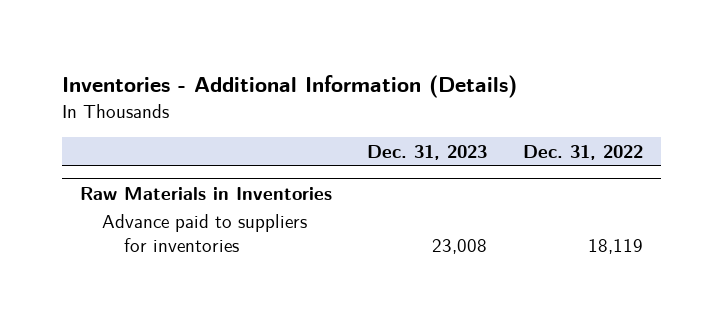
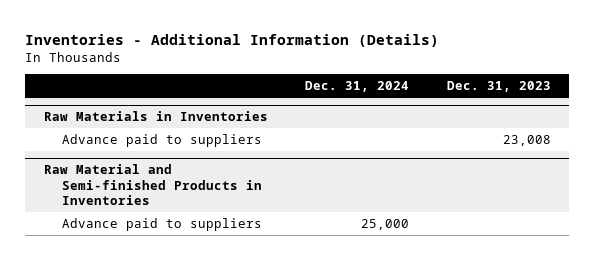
- | Dec. 31, 2023 | Dec. 31, 2022
+ | Dec. 31, 2024 | Dec. 31, 2023
@ Raw Materials in Inventories
- Advance paid to suppliers for inventories | 23,008 | 18,119
+ Advance paid to suppliers | | 23,008
+ Raw Material and Semi-finished Products in Inventories
+ Advance paid to suppliers | 25,000 |

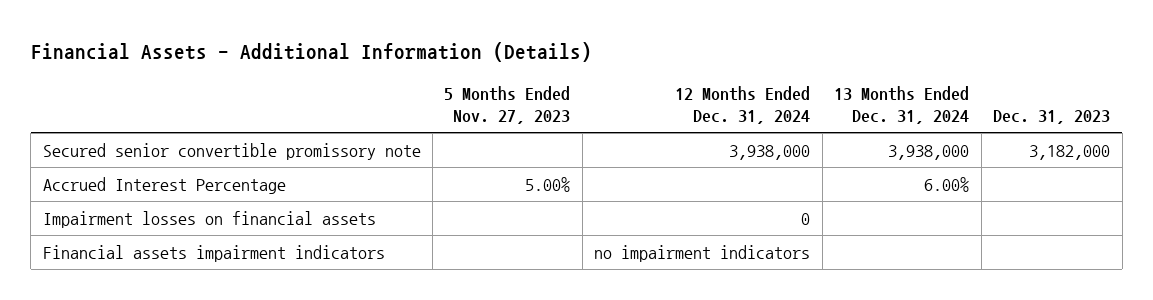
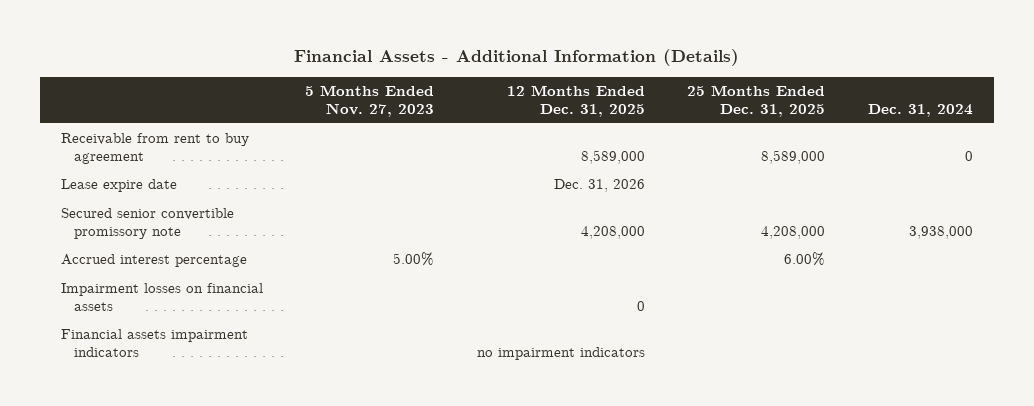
- | 5 Months Ended Nov. 27, 2023 | 12 Months Ended Dec. 31, 2024 | 13 Months Ended Dec. 31, 2024 | Dec. 31, 2023
+ | 5 Months Ended Nov. 27, 2023 | 12 Months Ended Dec. 31, 2025 | 25 Months Ended Dec. 31, 2025 | Dec. 31, 2024
+ Receivable from rent to buy agreement | | 8,589,000 | 8,589,000 | 0
+ Lease expire date | | Dec. 31, 2026 | |
- Accrued Interest Percentage | 5.00% | | 6.00% |
+ Accrued interest percentage | 5.00% | | 6.00% |

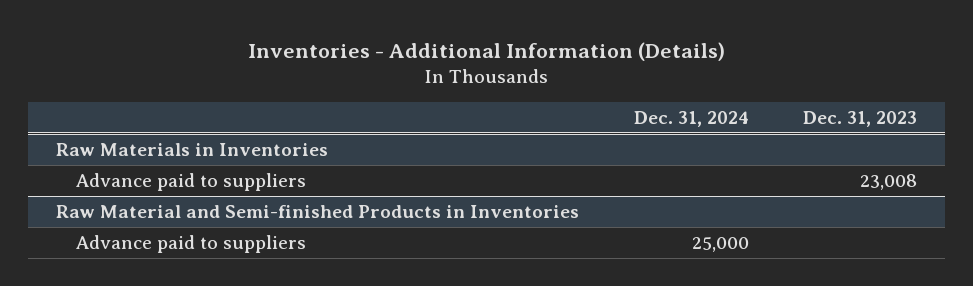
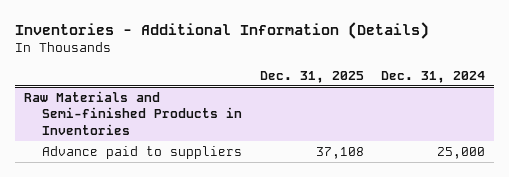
- | Dec. 31, 2024 | Dec. 31, 2023
+ | Dec. 31, 2025 | Dec. 31, 2024
- Raw Materials in Inventories
- Advance paid to suppliers | | 23,008
- Raw Material and Semi-finished Products in Inventories
+ Raw Materials and Semi-finished Products in Inventories

